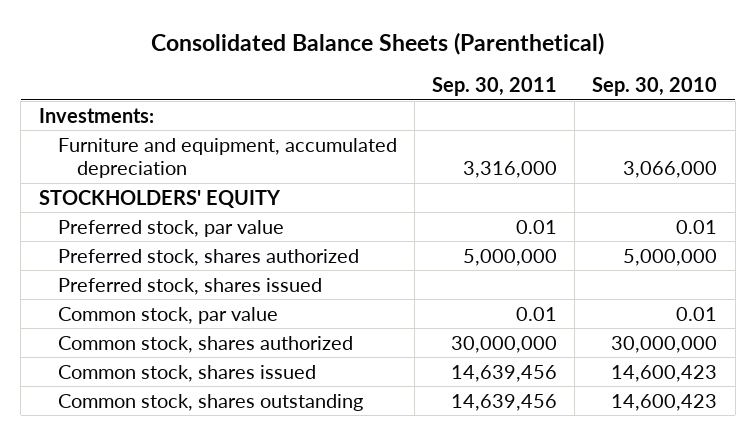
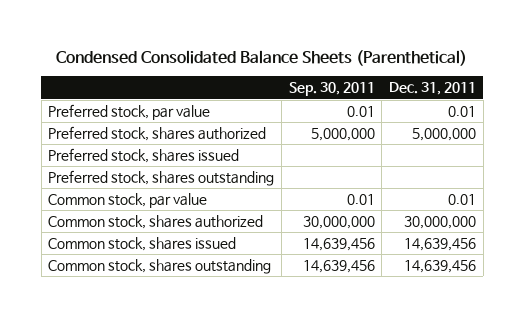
- Consolidated Balance Sheets (Parenthetical)
+ Condensed Consolidated Balance Sheets (Parenthetical)
- | Sep. 30, 2011 | Sep. 30, 2010
+ | Sep. 30, 2011 | Dec. 31, 2011
- Investments:
- Furniture and equipment, accumulated depreciation | 3,316,000 | 3,066,000
- STOCKHOLDERS' EQUITY
+ Preferred stock, shares outstanding

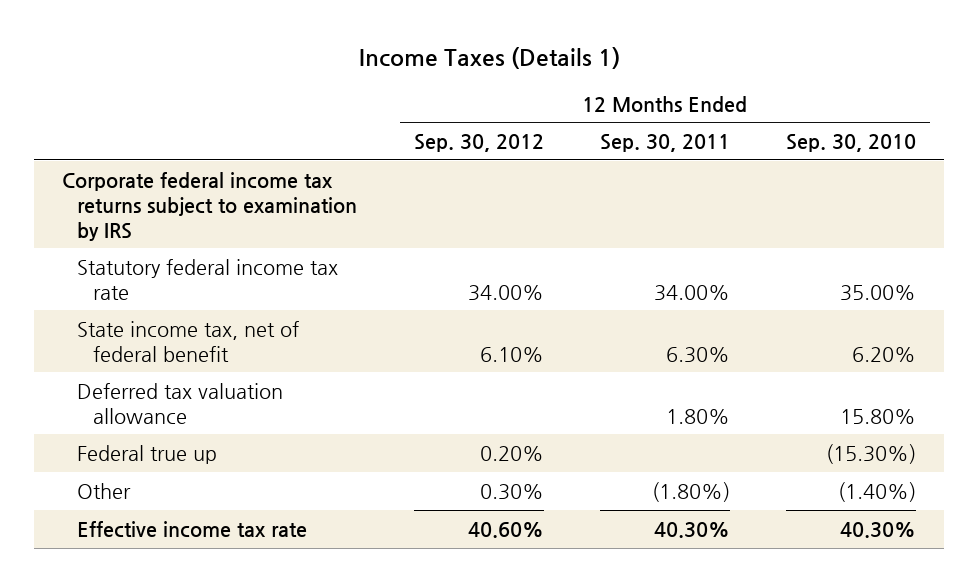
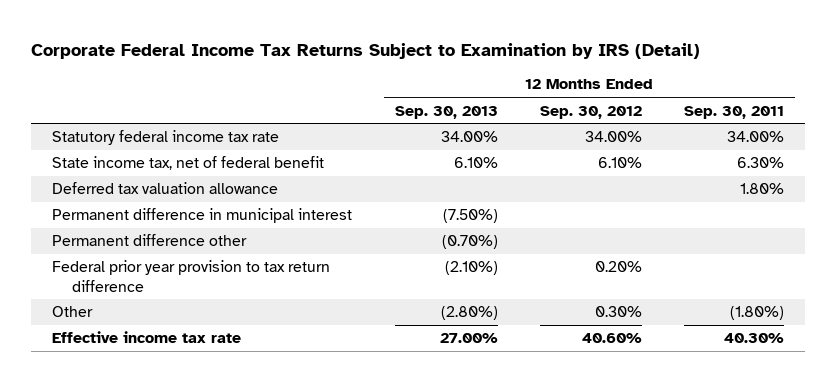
- Income Taxes (Details 1)
+ Corporate Federal Income Tax Returns Subject to Examination by IRS (Detail)
- | 12 Months Ended Sep. 30, 2012 | 12 Months Ended Sep. 30, 2011 | 12 Months Ended Sep. 30, 2010
+ | 12 Months Ended Sep. 30, 2013 | 12 Months Ended Sep. 30, 2012 | 12 Months Ended Sep. 30, 2011
- Corporate federal income tax returns subject to examination by IRS
- Federal true up | 0.20% | | (15.30%)
+ Permanent difference in municipal interest | (7.50%) | |
+ Permanent difference other | (0.70%) | |
+ Federal prior year provision to tax return difference | (2.10%) | 0.20% |

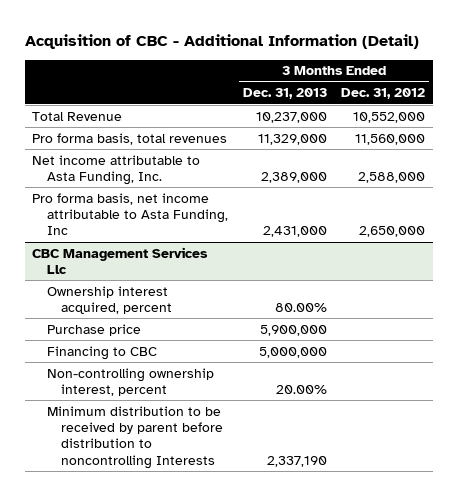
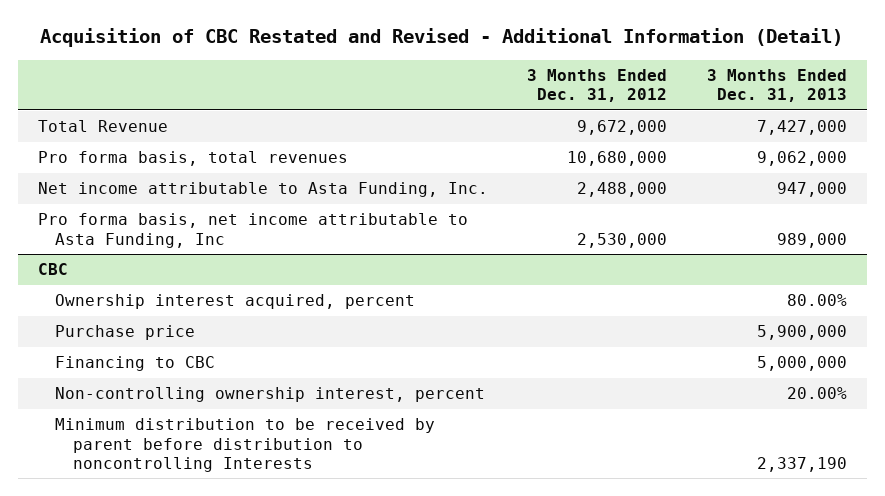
- Acquisition of CBC - Additional Information (Detail)
+ Acquisition of CBC Restated and Revised - Additional Information (Detail)
- | 3 Months Ended Dec. 31, 2013 | 3 Months Ended Dec. 31, 2012
+ | 3 Months Ended Dec. 31, 2012 | 3 Months Ended Dec. 31, 2013
- Total Revenue | 10,237,000 | 10,552,000
- Pro forma basis, total revenues | 11,329,000 | 11,560,000
- Net income attributable to Asta Funding, Inc. | 2,389,000 | 2,588,000
- Pro forma basis, net income attributable to Asta Funding, Inc | 2,431,000 | 2,650,000
- CBC Management Services Llc
+ Total Revenue | 9,672,000 | 7,427,000
+ Pro forma basis, total revenues | 10,680,000 | 9,062,000
+ Net income attributable to Asta Funding, Inc. | 2,488,000 | 947,000
+ Pro forma basis, net income attributable to Asta Funding, Inc | 2,530,000 | 989,000
+ CBC

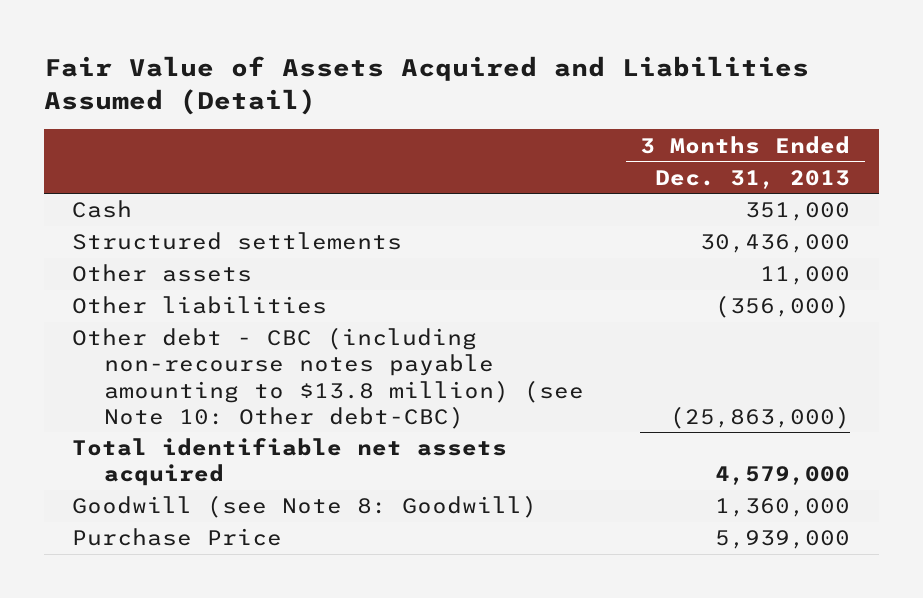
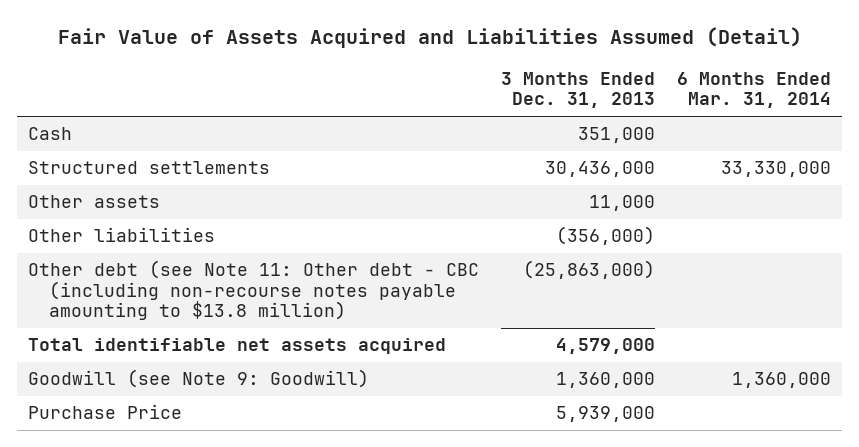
- | 3 Months Ended Dec. 31, 2013
+ | 3 Months Ended Dec. 31, 2013 | 6 Months Ended Mar. 31, 2014
- Other debt - CBC (including non-recourse notes payable amounting to $13.8 million) (see Note 10: Other debt-CBC) | (25,863,000)
+ Other debt (see Note 11: Other debt - CBC (including non-recourse notes payable amounting to $13.8 million) | (25,863,000) |
- Goodwill (see Note 8: Goodwill) | 1,360,000
+ Goodwill (see Note 9: Goodwill) | 1,360,000 | 1,360,000

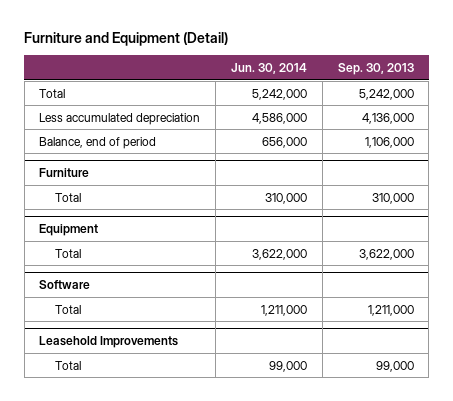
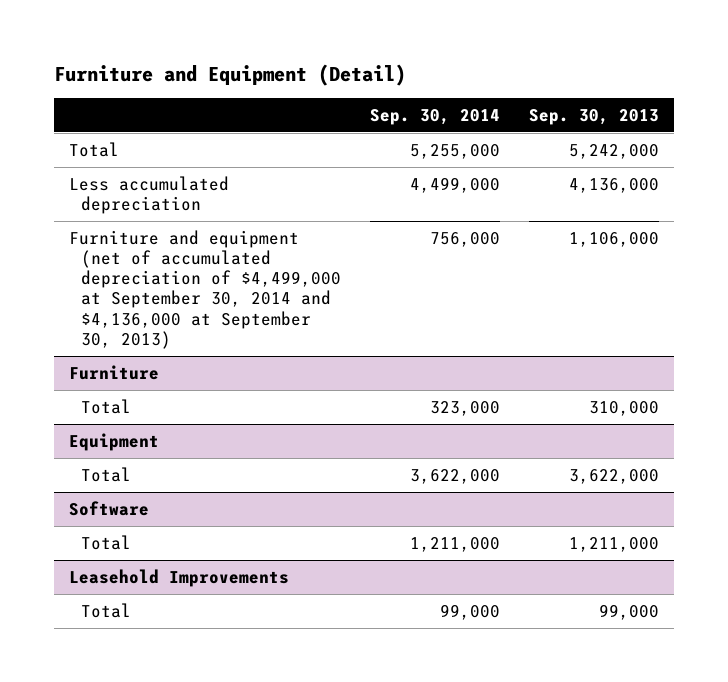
- | Jun. 30, 2014 | Sep. 30, 2013
+ | Sep. 30, 2014 | Sep. 30, 2013
- Balance, end of period | 656,000 | 1,106,000
+ Furniture and equipment (net of accumulated depreciation of $4,499,000 at September 30, 2014 and $4,136,000 at September 30, 2013) | 756,000 | 1,106,000

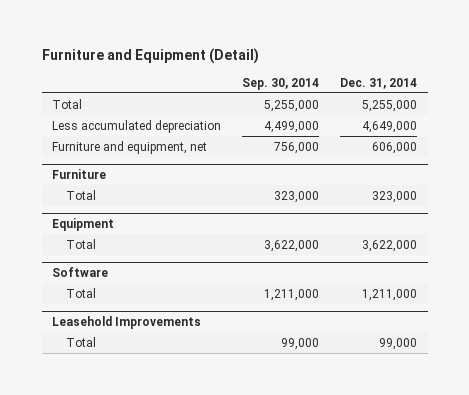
- | Sep. 30, 2014 | Sep. 30, 2013
+ | Sep. 30, 2014 | Dec. 31, 2014
- Furniture and equipment (net of accumulated depreciation of $4,499,000 at September 30, 2014 and $4,136,000 at September 30, 2013) | 756,000 | 1,106,000
+ Furniture and equipment, net | 756,000 | 606,000

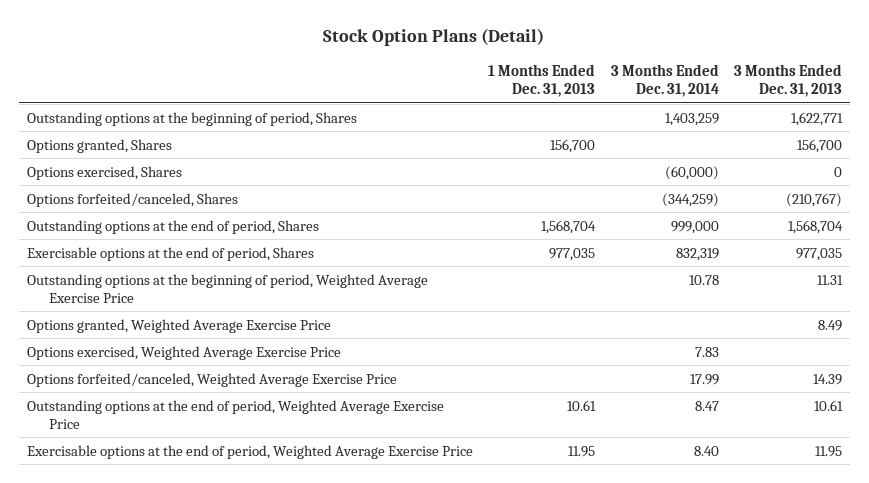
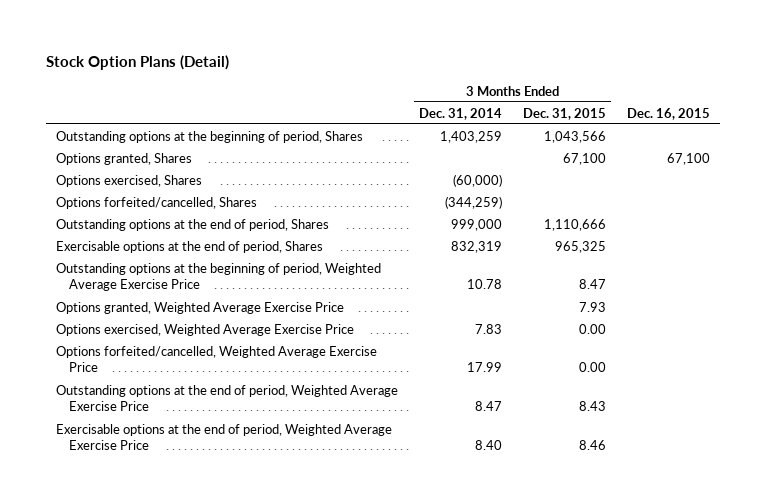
- | 1 Months Ended Dec. 31, 2013 | 3 Months Ended Dec. 31, 2014 | 3 Months Ended Dec. 31, 2013
+ | 3 Months Ended Dec. 31, 2014 | 3 Months Ended Dec. 31, 2015 | Dec. 16, 2015
- Options forfeited/canceled, Shares | | (344,259) | (210,767)
+ Options forfeited/cancelled, Shares | (344,259) | |
- Options forfeited/canceled, Weighted Average Exercise Price | | 17.99 | 14.39
+ Options forfeited/cancelled, Weighted Average Exercise Price | 17.99 | 0.00 |

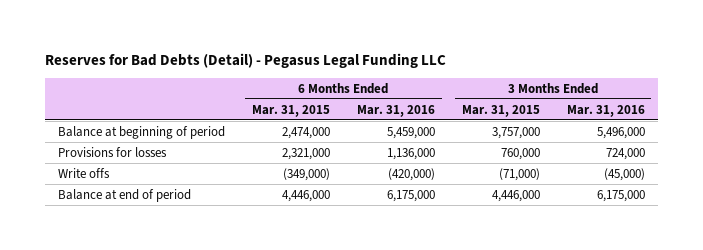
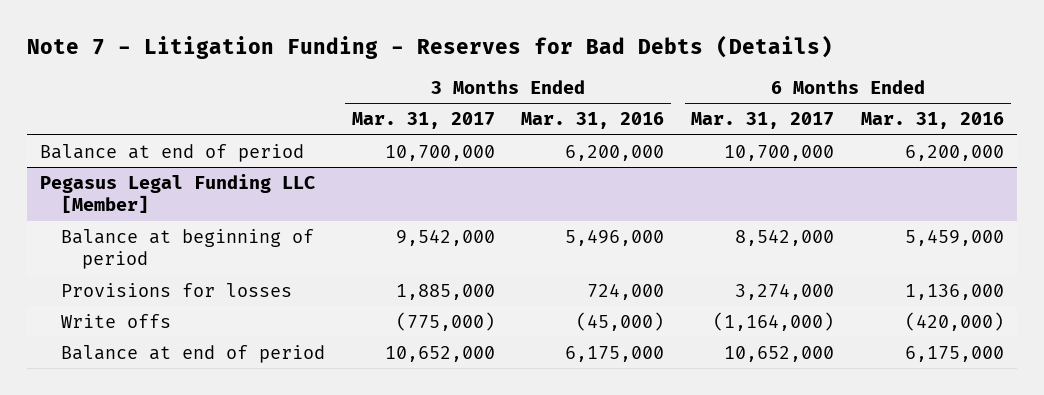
- Reserves for Bad Debts (Detail) - Pegasus Legal Funding LLC
+ Note 7 - Litigation Funding - Reserves for Bad Debts (Details)
- | 6 Months Ended Mar. 31, 2015 | 6 Months Ended Mar. 31, 2016 | 3 Months Ended Mar. 31, 2015 | 3 Months Ended Mar. 31, 2016
+ | 3 Months Ended Mar. 31, 2017 | 3 Months Ended Mar. 31, 2016 | 6 Months Ended Mar. 31, 2017 | 6 Months Ended Mar. 31, 2016
+ Balance at end of period | 10,700,000 | 6,200,000 | 10,700,000 | 6,200,000
+ Pegasus Legal Funding LLC [Member]

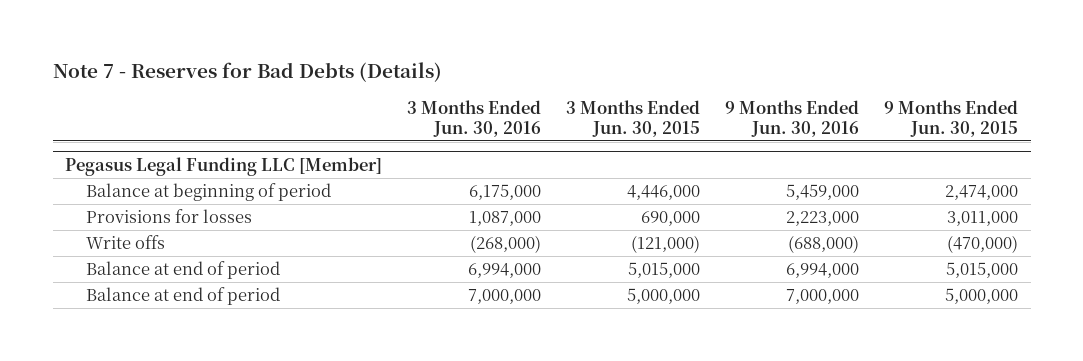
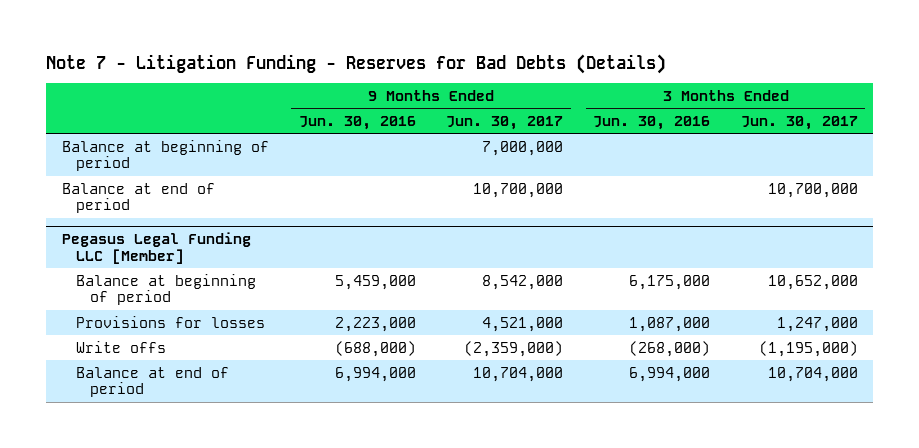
- Note 7 - Reserves for Bad Debts (Details)
+ Note 7 - Litigation Funding - Reserves for Bad Debts (Details)
- | 3 Months Ended Jun. 30, 2016 | 3 Months Ended Jun. 30, 2015 | 9 Months Ended Jun. 30, 2016 | 9 Months Ended Jun. 30, 2015
+ | 9 Months Ended Jun. 30, 2016 | 9 Months Ended Jun. 30, 2017 | 3 Months Ended Jun. 30, 2016 | 3 Months Ended Jun. 30, 2017
+ Balance at beginning of period | | 7,000,000 | |
+ Balance at end of period | | 10,700,000 | | 10,700,000
@ Pegasus Legal Funding LLC [Member]
- Balance at end of period | 7,000,000 | 5,000,000 | 7,000,000 | 5,000,000

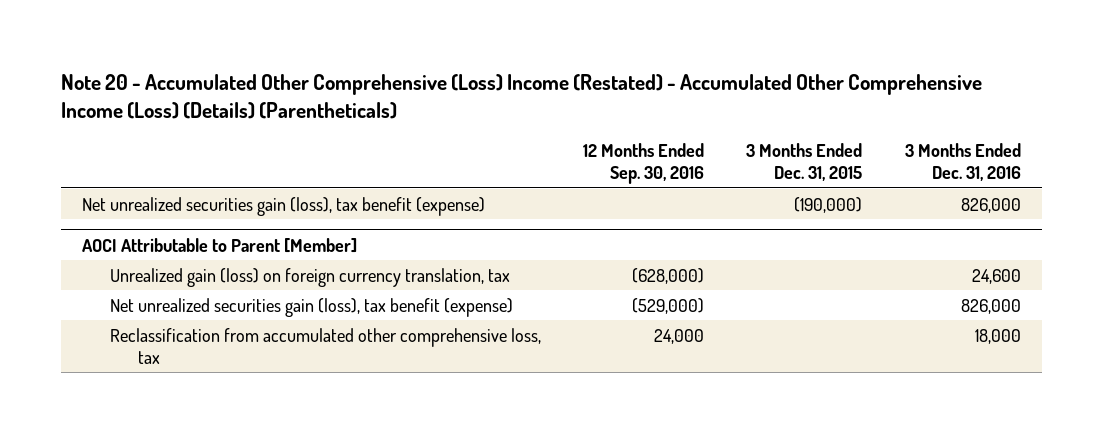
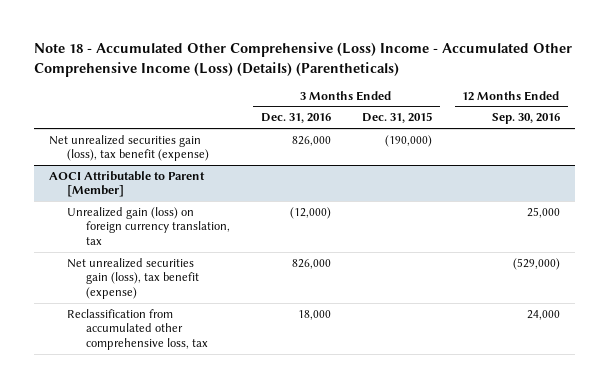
- Note 20 - Accumulated Other Comprehensive (Loss) Income (Restated) - Accumulated Other Comprehensive Income (Loss) (Details) (Parentheticals)
+ Note 18 - Accumulated Other Comprehensive (Loss) Income - Accumulated Other Comprehensive Income (Loss) (Details) (Parentheticals)
- | 12 Months Ended Sep. 30, 2016 | 3 Months Ended Dec. 31, 2015 | 3 Months Ended Dec. 31, 2016
+ | 3 Months Ended Dec. 31, 2016 | 3 Months Ended Dec. 31, 2015 | 12 Months Ended Sep. 30, 2016
@ AOCI Attributable to Parent [Member]
- Unrealized gain (loss) on foreign currency translation, tax | (628,000) | | 24,600
+ Unrealized gain (loss) on foreign currency translation, tax | (12,000) | | 25,000

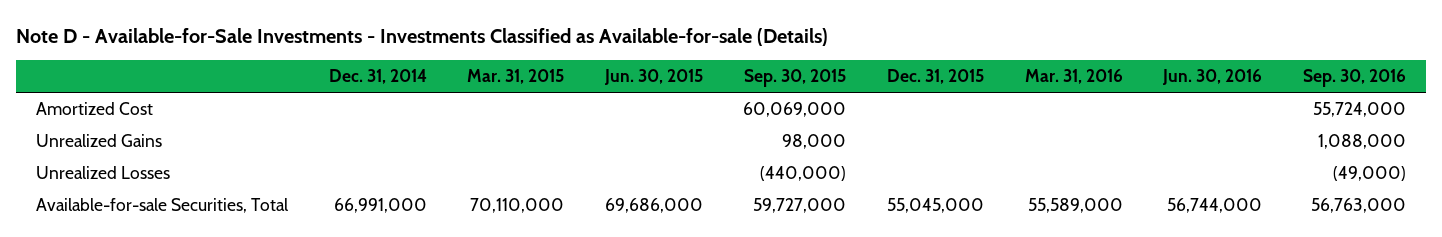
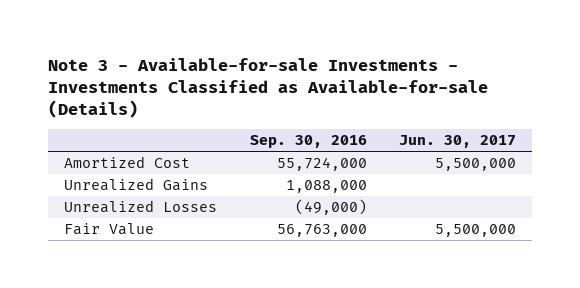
- Note D - Available-for-Sale Investments - Investments Classified as Available-for-sale (Details)
+ Note 3 - Available-for-sale Investments - Investments Classified as Available-for-sale (Details)
- | Dec. 31, 2014 | Mar. 31, 2015 | Jun. 30, 2015 | Sep. 30, 2015 | Dec. 31, 2015 | Mar. 31, 2016 | Jun. 30, 2016 | Sep. 30, 2016
+ | Sep. 30, 2016 | Jun. 30, 2017
- Available-for-sale Securities, Total | 66,991,000 | 70,110,000 | 69,686,000 | 59,727,000 | 55,045,000 | 55,589,000 | 56,744,000 | 56,763,000
+ Fair Value | 56,763,000 | 5,500,000

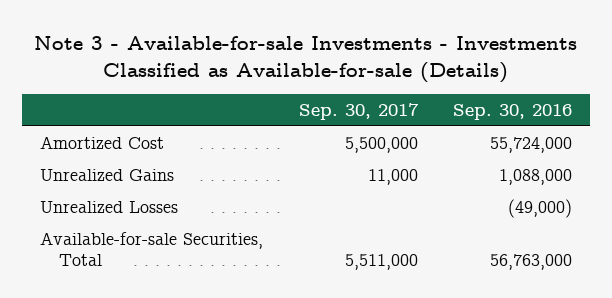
- | Sep. 30, 2016 | Jun. 30, 2017
+ | Sep. 30, 2017 | Sep. 30, 2016
- Fair Value | 56,763,000 | 5,500,000
+ Available-for-sale Securities, Total | 5,511,000 | 56,763,000

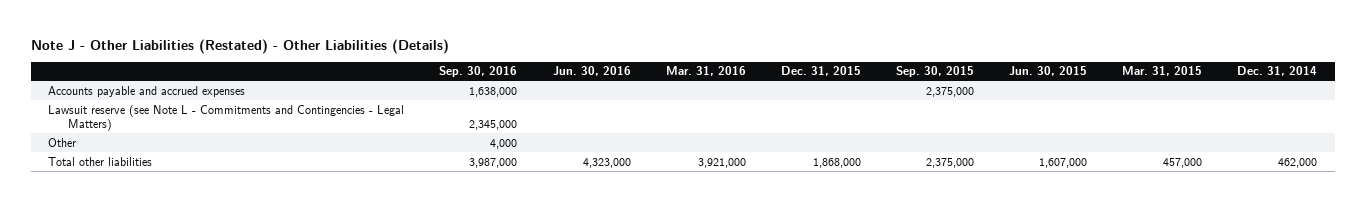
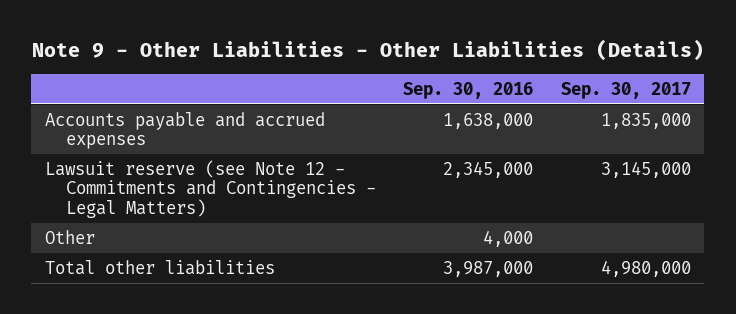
- Note J - Other Liabilities (Restated) - Other Liabilities (Details)
+ Note 9 - Other Liabilities - Other Liabilities (Details)
- | Sep. 30, 2016 | Jun. 30, 2016 | Mar. 31, 2016 | Dec. 31, 2015 | Sep. 30, 2015 | Jun. 30, 2015 | Mar. 31, 2015 | Dec. 31, 2014
+ | Sep. 30, 2016 | Sep. 30, 2017
- Lawsuit reserve (see Note L - Commitments and Contingencies - Legal Matters) | 2,345,000 | | | | | | |
+ Lawsuit reserve (see Note 12 - Commitments and Contingencies - Legal Matters) | 2,345,000 | 3,145,000

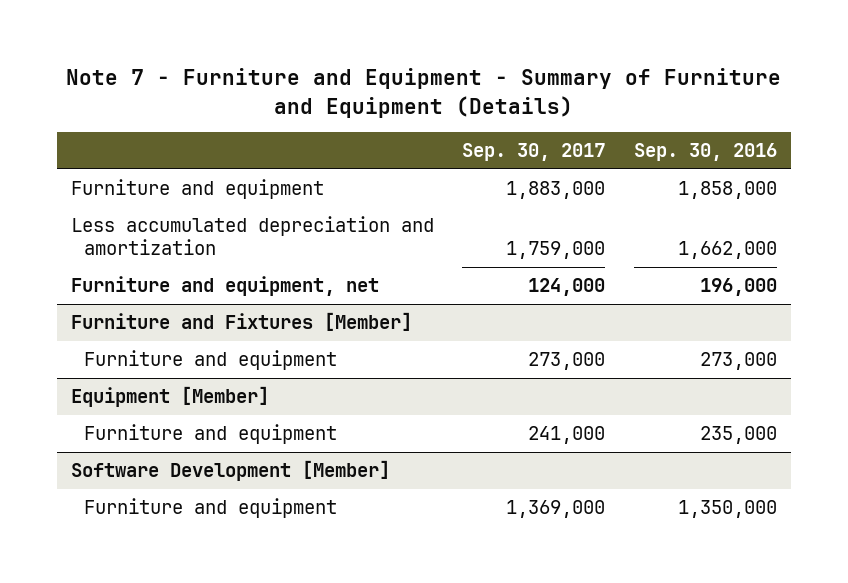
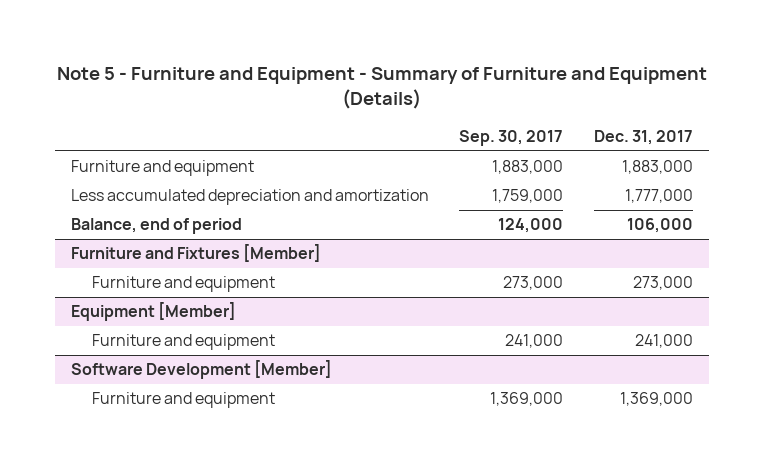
- Note 7 - Furniture and Equipment - Summary of Furniture and Equipment (Details)
+ Note 5 - Furniture and Equipment - Summary of Furniture and Equipment (Details)
- | Sep. 30, 2017 | Sep. 30, 2016
+ | Sep. 30, 2017 | Dec. 31, 2017
- Furniture and equipment, net | 124,000 | 196,000
+ Balance, end of period | 124,000 | 106,000

